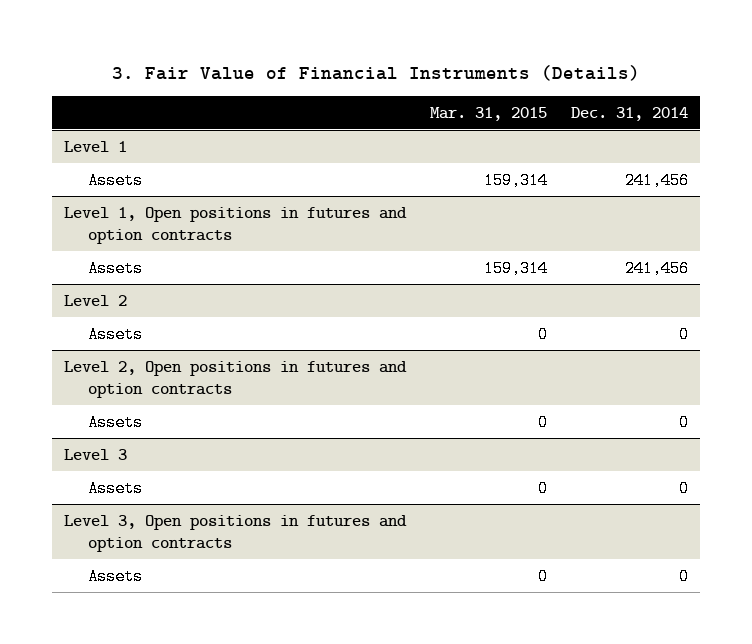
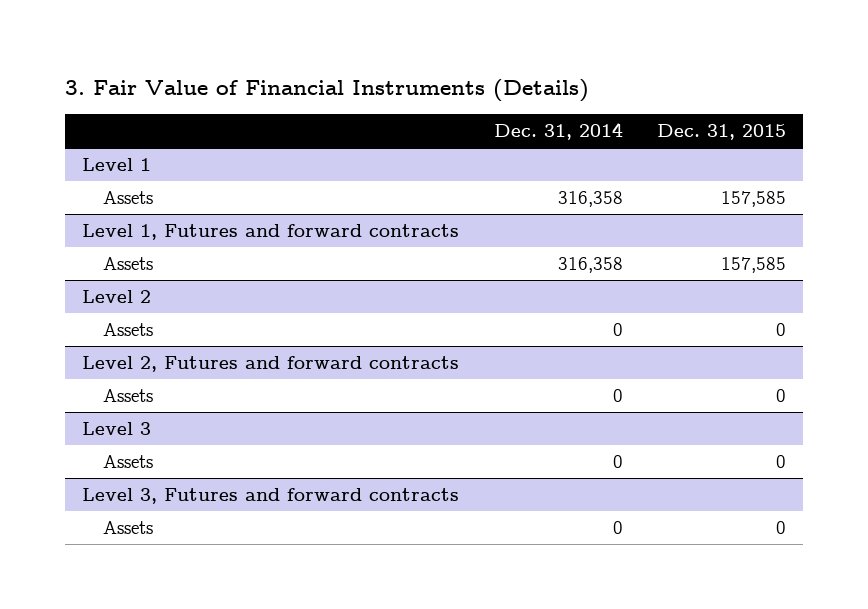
- | Mar. 31, 2015 | Dec. 31, 2014
+ | Dec. 31, 2014 | Dec. 31, 2015
@ Level 1
- Assets | 159,314 | 241,456
- Level 1, Open positions in futures and option contracts
- Assets | 159,314 | 241,456
@ Level 1
+ Assets | 316,358 | 157,585
+ Level 1, Futures and forward contracts
+ Assets | 316,358 | 157,585
- Level 2, Open positions in futures and option contracts
+ Level 2, Futures and forward contracts
- Level 3, Open positions in futures and option contracts
+ Level 3, Futures and forward contracts

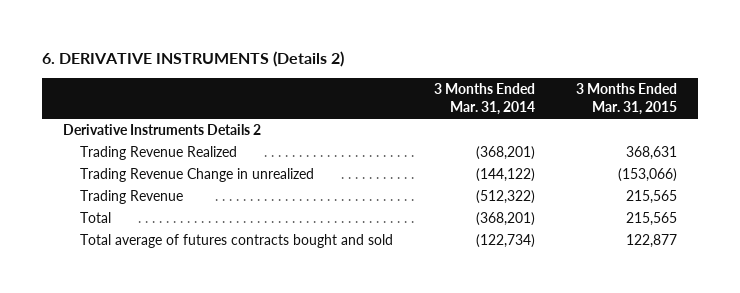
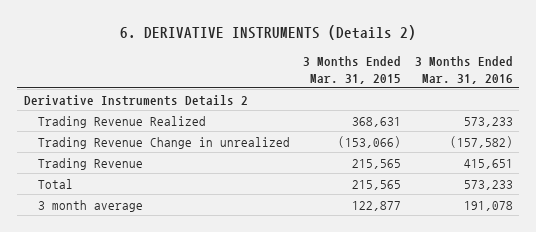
- | 3 Months Ended Mar. 31, 2014 | 3 Months Ended Mar. 31, 2015
+ | 3 Months Ended Mar. 31, 2015 | 3 Months Ended Mar. 31, 2016
- Total average of futures contracts bought and sold | (122,734) | 122,877
+ 3 month average | 122,877 | 191,078

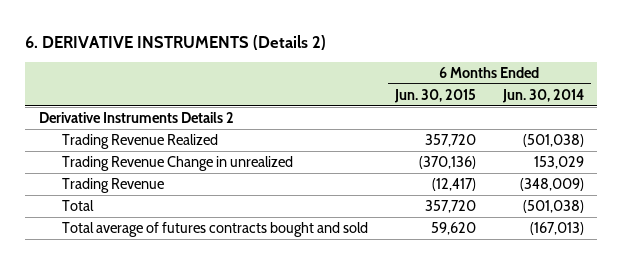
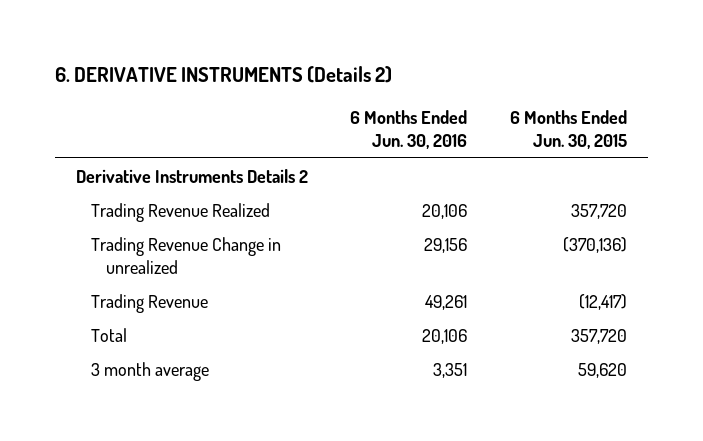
- | 6 Months Ended Jun. 30, 2015 | 6 Months Ended Jun. 30, 2014
+ | 6 Months Ended Jun. 30, 2016 | 6 Months Ended Jun. 30, 2015
- Total average of futures contracts bought and sold | 59,620 | (167,013)
+ 3 month average | 3,351 | 59,620

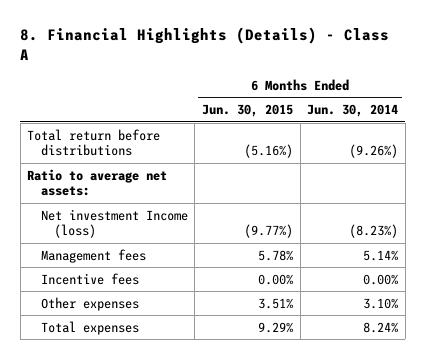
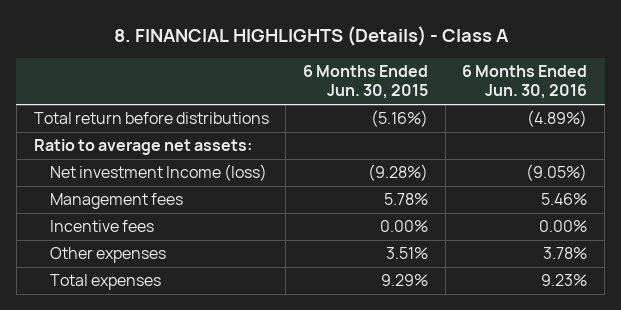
- 8. Financial Highlights (Details) - Class A
+ 8. FINANCIAL HIGHLIGHTS (Details) - Class A
- | 6 Months Ended Jun. 30, 2015 | 6 Months Ended Jun. 30, 2014
+ | 6 Months Ended Jun. 30, 2015 | 6 Months Ended Jun. 30, 2016
- Net investment Income (loss) | (9.77%) | (8.23%)
+ Net investment Income (loss) | (9.28%) | (9.05%)

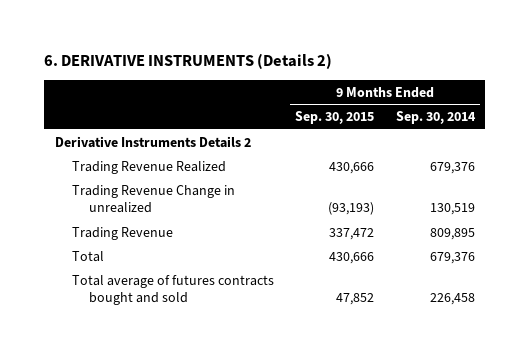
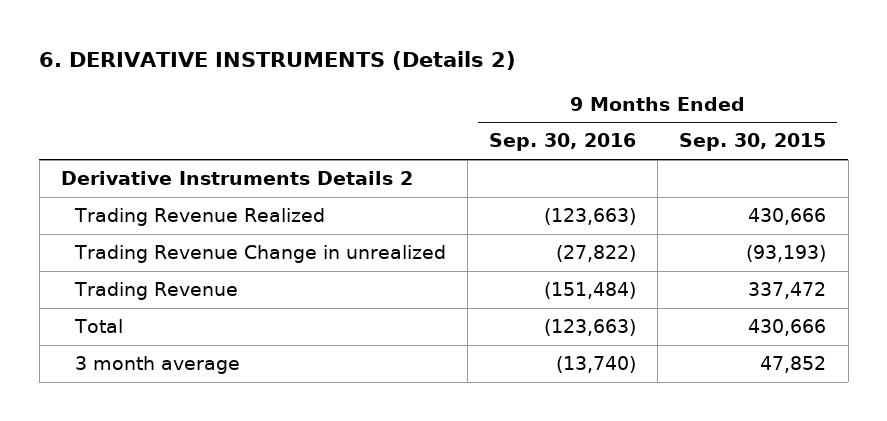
- | 9 Months Ended Sep. 30, 2015 | 9 Months Ended Sep. 30, 2014
+ | 9 Months Ended Sep. 30, 2016 | 9 Months Ended Sep. 30, 2015
- Total average of futures contracts bought and sold | 47,852 | 226,458
+ 3 month average | (13,740) | 47,852

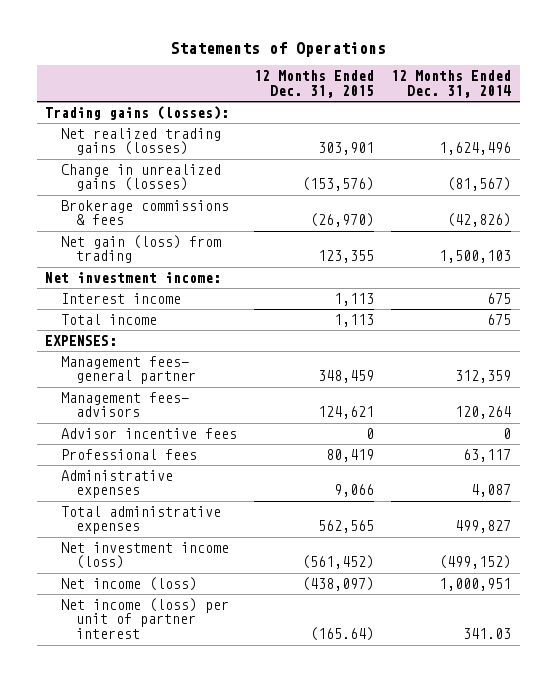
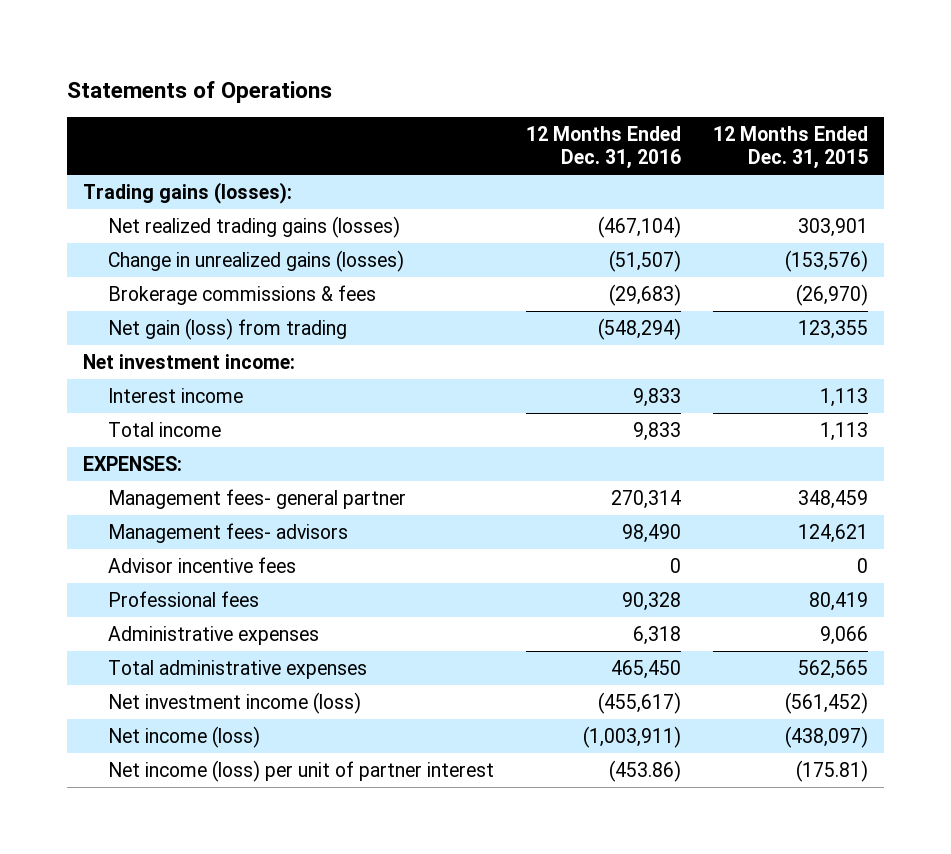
- | 12 Months Ended Dec. 31, 2015 | 12 Months Ended Dec. 31, 2014
+ | 12 Months Ended Dec. 31, 2016 | 12 Months Ended Dec. 31, 2015
- Net income (loss) per unit of partner interest | (165.64) | 341.03
+ Net income (loss) per unit of partner interest | (453.86) | (175.81)

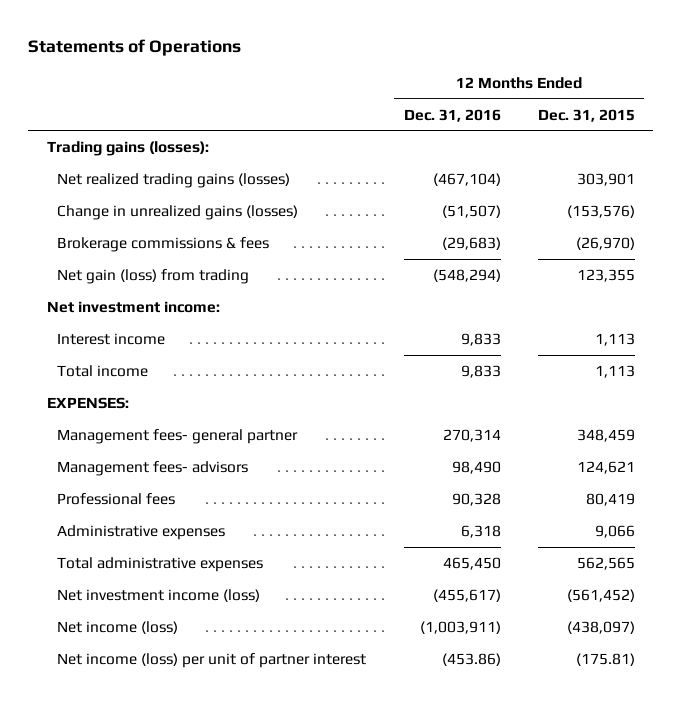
- Advisor incentive fees | 0 | 0

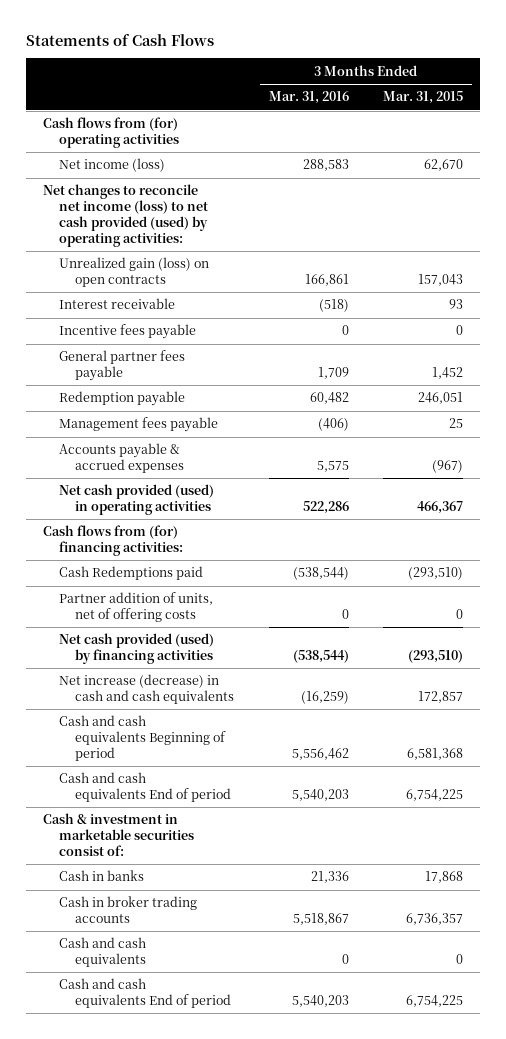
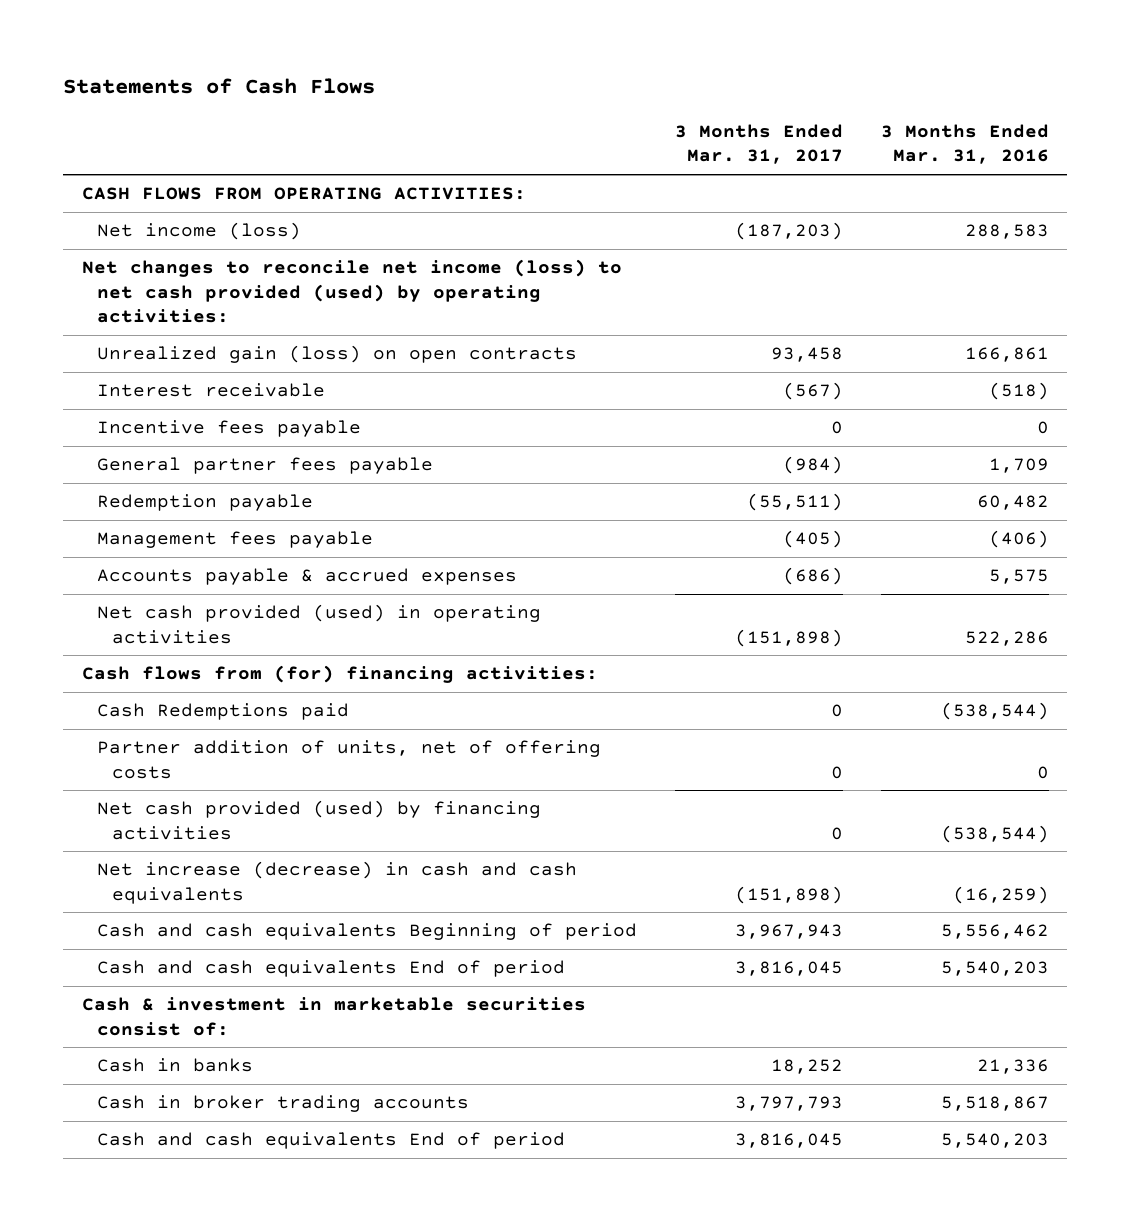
- | 3 Months Ended Mar. 31, 2016 | 3 Months Ended Mar. 31, 2015
+ | 3 Months Ended Mar. 31, 2017 | 3 Months Ended Mar. 31, 2016
- Cash flows from (for) operating activities
+ CASH FLOWS FROM OPERATING ACTIVITIES:
- Cash and cash equivalents | 0 | 0

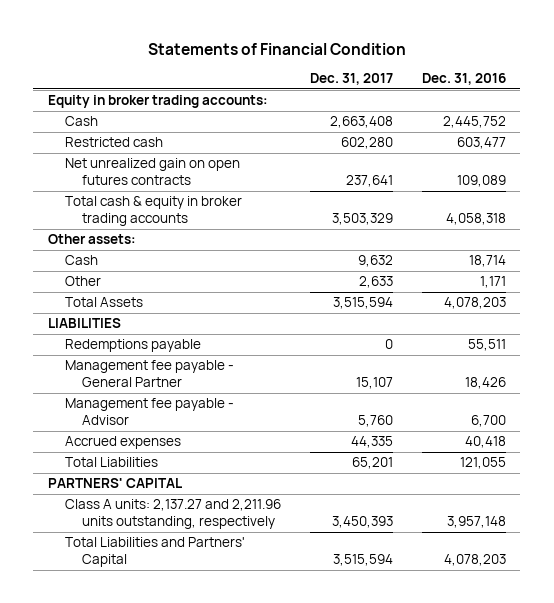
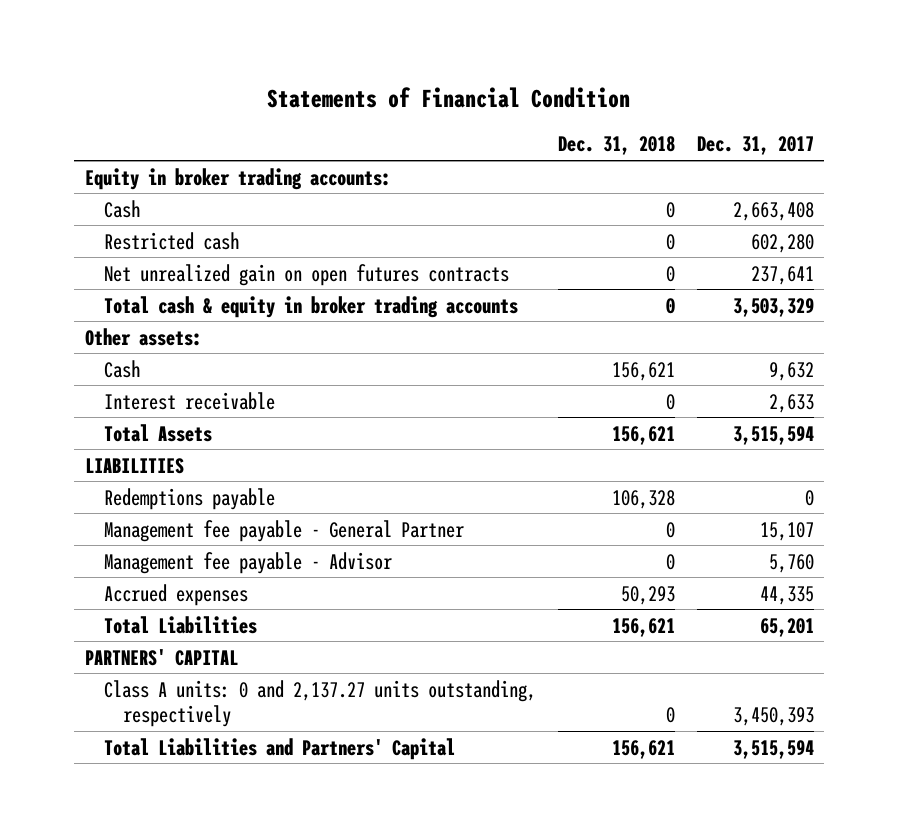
- | Dec. 31, 2017 | Dec. 31, 2016
+ | Dec. 31, 2018 | Dec. 31, 2017
- Other | 2,633 | 1,171
+ Interest receivable | 0 | 2,633
- Class A units: 2,137.27 and 2,211.96 units outstanding, respectively | 3,450,393 | 3,957,148
+ Class A units: 0 and 2,137.27 units outstanding, respectively | 0 | 3,450,393

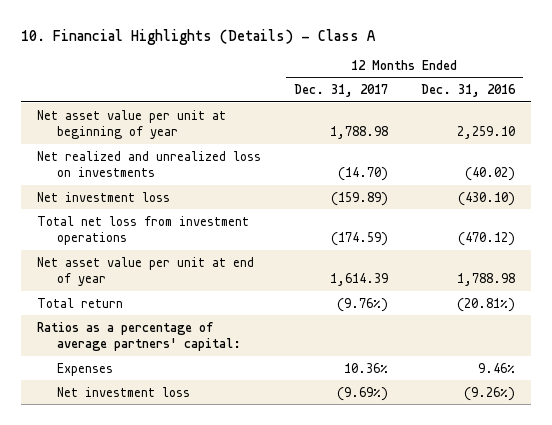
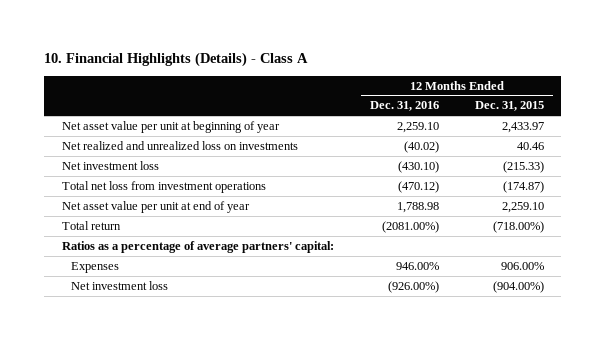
- | 12 Months Ended Dec. 31, 2017 | 12 Months Ended Dec. 31, 2016
+ | 12 Months Ended Dec. 31, 2016 | 12 Months Ended Dec. 31, 2015
- Total return | (9.76%) | (20.81%)
+ Total return | (2081.00%) | (718.00%)
- Expenses | 10.36% | 9.46%
- Net investment loss | (9.69%) | (9.26%)
+ Expenses | 946.00% | 906.00%
+ Net investment loss | (926.00%) | (904.00%)

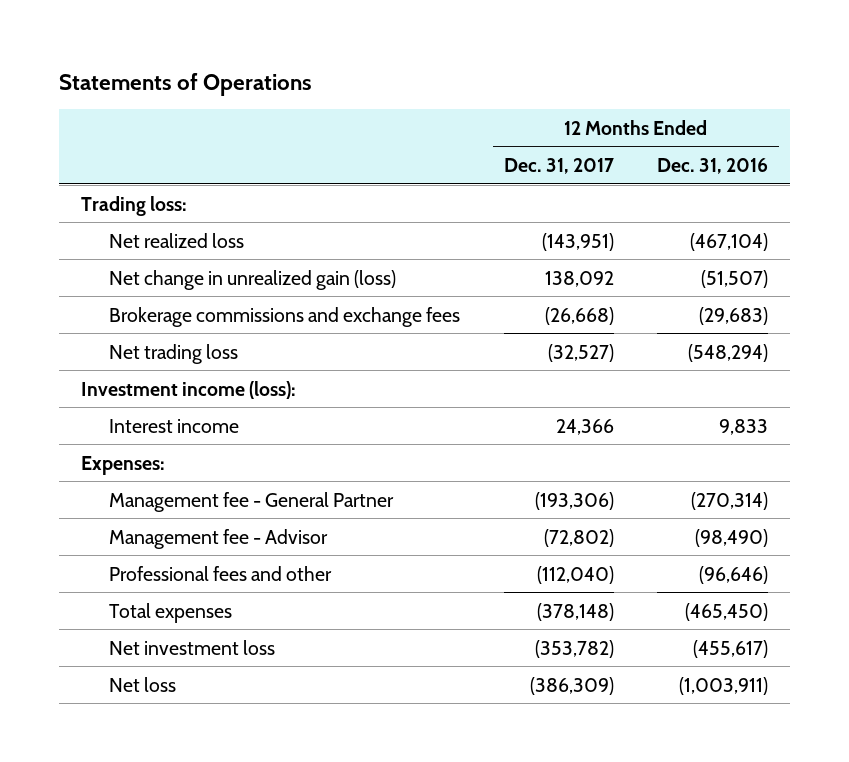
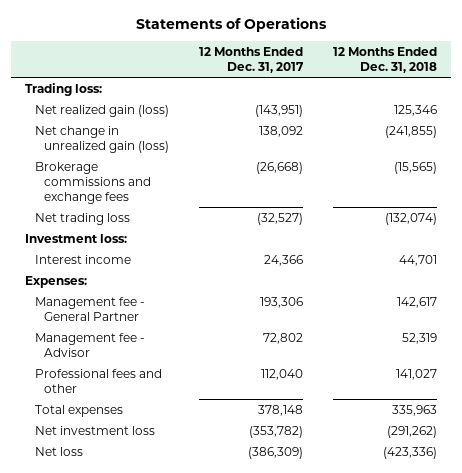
- | 12 Months Ended Dec. 31, 2017 | 12 Months Ended Dec. 31, 2016
+ | 12 Months Ended Dec. 31, 2017 | 12 Months Ended Dec. 31, 2018
- Net realized loss | (143,951) | (467,104)
+ Net realized gain (loss) | (143,951) | 125,346
- Investment income (loss):
+ Investment loss:
- Management fee - General Partner | (193,306) | (270,314)
- Management fee - Advisor | (72,802) | (98,490)
- Professional fees and other | (112,040) | (96,646)
- Total expenses | (378,148) | (465,450)
+ Management fee - General Partner | 193,306 | 142,617
+ Management fee - Advisor | 72,802 | 52,319
+ Professional fees and other | 112,040 | 141,027
+ Total expenses | 378,148 | 335,963

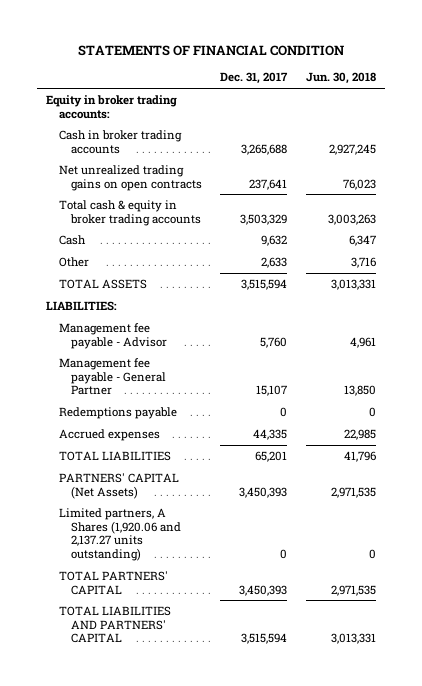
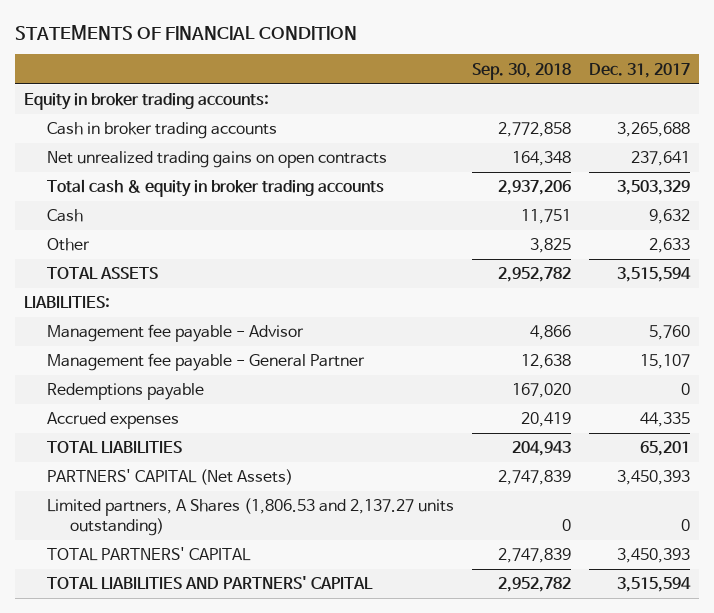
- | Dec. 31, 2017 | Jun. 30, 2018
+ | Sep. 30, 2018 | Dec. 31, 2017
- Limited partners, A Shares (1,920.06 and 2,137.27 units outstanding) | 0 | 0
+ Limited partners, A Shares (1,806.53 and 2,137.27 units outstanding) | 0 | 0

